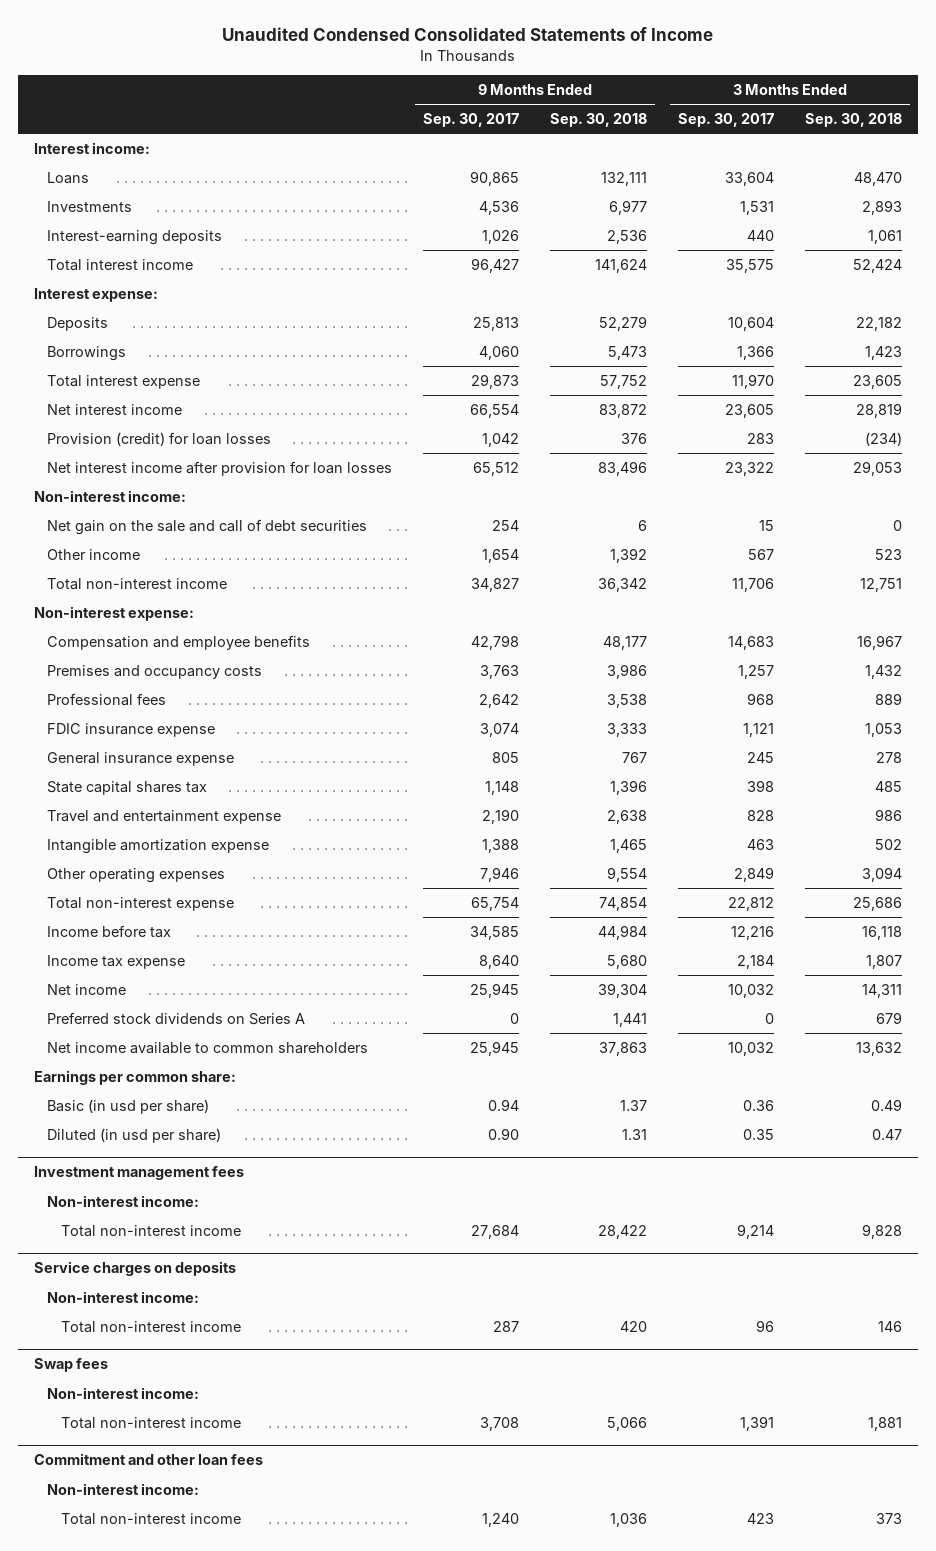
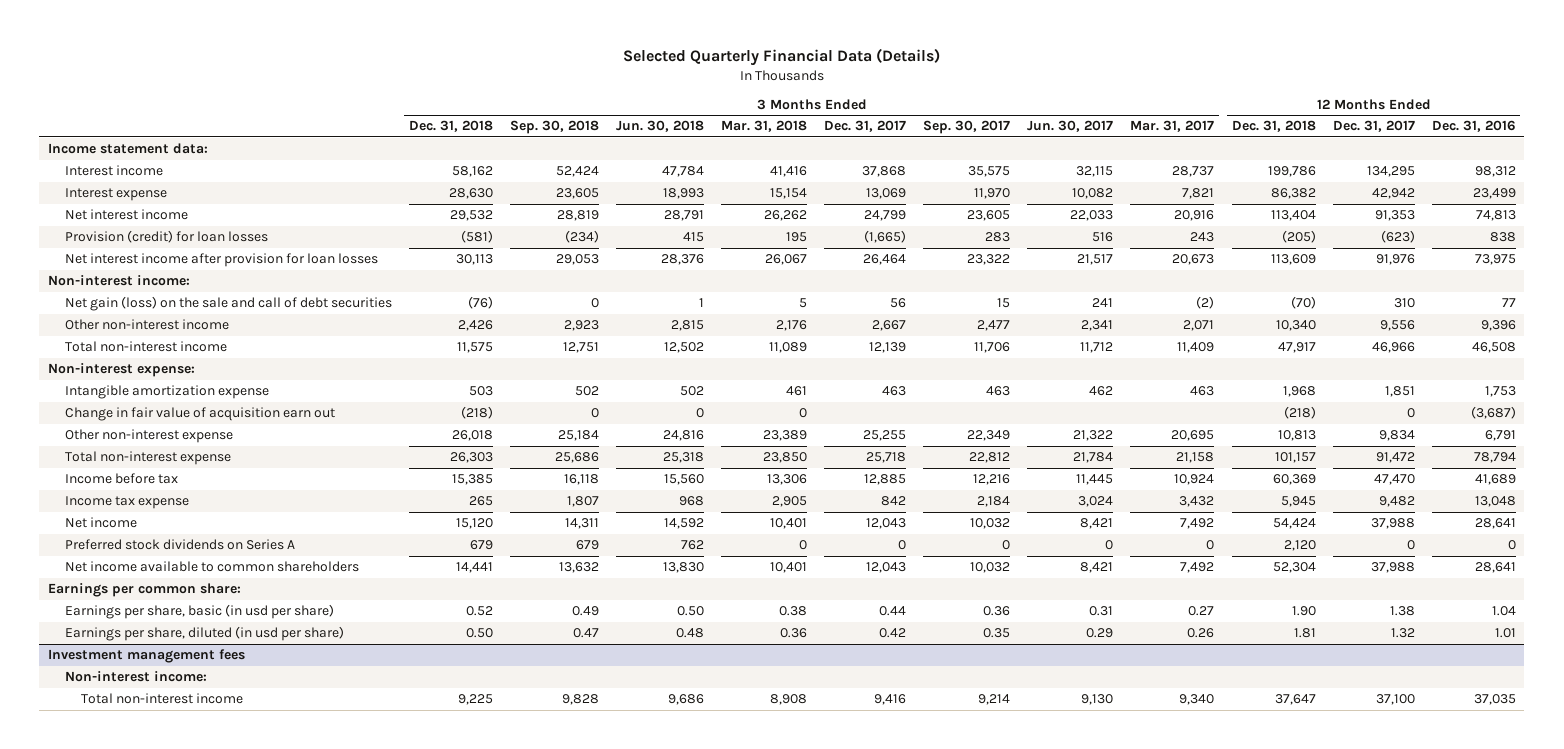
- Unaudited Condensed Consolidated Statements of Income
+ Selected Quarterly Financial Data (Details)
- | 9 Months Ended Sep. 30, 2017 | 9 Months Ended Sep. 30, 2018 | 3 Months Ended Sep. 30, 2017 | 3 Months Ended Sep. 30, 2018
+ | 3 Months Ended Dec. 31, 2018 | 3 Months Ended Sep. 30, 2018 | 3 Months Ended Jun. 30, 2018 | 3 Months Ended Mar. 31, 2018 | 3 Months Ended Dec. 31, 2017 | 3 Months Ended Sep. 30, 2017 | 3 Months Ended Jun. 30, 2017 | 3 Months Ended Mar. 31, 2017 | 12 Months Ended Dec. 31, 2018 | 12 Months Ended Dec. 31, 2017 | 12 Months Ended Dec. 31, 2016
- Interest income:
- Loans | 90,865 | 132,111 | 33,604 | 48,470
- Investments | 4,536 | 6,977 | 1,531 | 2,893
- Interest-earning deposits | 1,026 | 2,536 | 440 | 1,061
- Total interest income | 96,427 | 141,624 | 35,575 | 52,424
- Interest expense:
- Deposits | 25,813 | 52,279 | 10,604 | 22,182
- Borrowings | 4,060 | 5,473 | 1,366 | 1,423
- Total interest expense | 29,873 | 57,752 | 11,970 | 23,605
+ Income statement data:
+ Interest income | 58,162 | 52,424 | 47,784 | 41,416 | 37,868 | 35,575 | 32,115 | 28,737 | 199,786 | 134,295 | 98,312
+ Interest expense | 28,630 | 23,605 | 18,993 | 15,154 | 13,069 | 11,970 | 10,082 | 7,821 | 86,382 | 42,942 | 23,499
- Net gain on the sale and call of debt securities | 254 | 6 | 15 | 0
- Other income | 1,654 | 1,392 | 567 | 523
+ Net gain (loss) on the sale and call of debt securities | (76) | 0 | 1 | 5 | 56 | 15 | 241 | (2) | (70) | 310 | 77
+ Other non-interest income | 2,426 | 2,923 | 2,815 | 2,176 | 2,667 | 2,477 | 2,341 | 2,071 | 10,340 | 9,556 | 9,396
- Compensation and employee benefits | 42,798 | 48,177 | 14,683 | 16,967
- Premises and occupancy costs | 3,763 | 3,986 | 1,257 | 1,432
- Professional fees | 2,642 | 3,538 | 968 | 889
- FDIC insurance expense | 3,074 | 3,333 | 1,121 | 1,053
- General insurance expense | 805 | 767 | 245 | 278
- State capital shares tax | 1,148 | 1,396 | 398 | 485
- Travel and entertainment expense | 2,190 | 2,638 | 828 | 986
- Other operating expenses | 7,946 | 9,554 | 2,849 | 3,094
+ Change in fair value of acquisition earn out | (218) | 0 | 0 | 0 | | | | | (218) | 0 | (3,687)
+ Other non-interest expense | 26,018 | 25,184 | 24,816 | 23,389 | 25,255 | 22,349 | 21,322 | 20,695 | 10,813 | 9,834 | 6,791
- Basic (in usd per share) | 0.94 | 1.37 | 0.36 | 0.49
- Diluted (in usd per share) | 0.90 | 1.31 | 0.35 | 0.47
+ Earnings per share, basic (in usd per share) | 0.52 | 0.49 | 0.50 | 0.38 | 0.44 | 0.36 | 0.31 | 0.27 | 1.90 | 1.38 | 1.04
+ Earnings per share, diluted (in usd per share) | 0.50 | 0.47 | 0.48 | 0.36 | 0.42 | 0.35 | 0.29 | 0.26 | 1.81 | 1.32 | 1.01
- Service charges on deposits
- Non-interest income:
- Total non-interest income | 287 | 420 | 96 | 146
- Swap fees
- Non-interest income:
- Total non-interest income | 3,708 | 5,066 | 1,391 | 1,881
- Commitment and other loan fees
- Non-interest income:
- Total non-interest income | 1,240 | 1,036 | 423 | 373

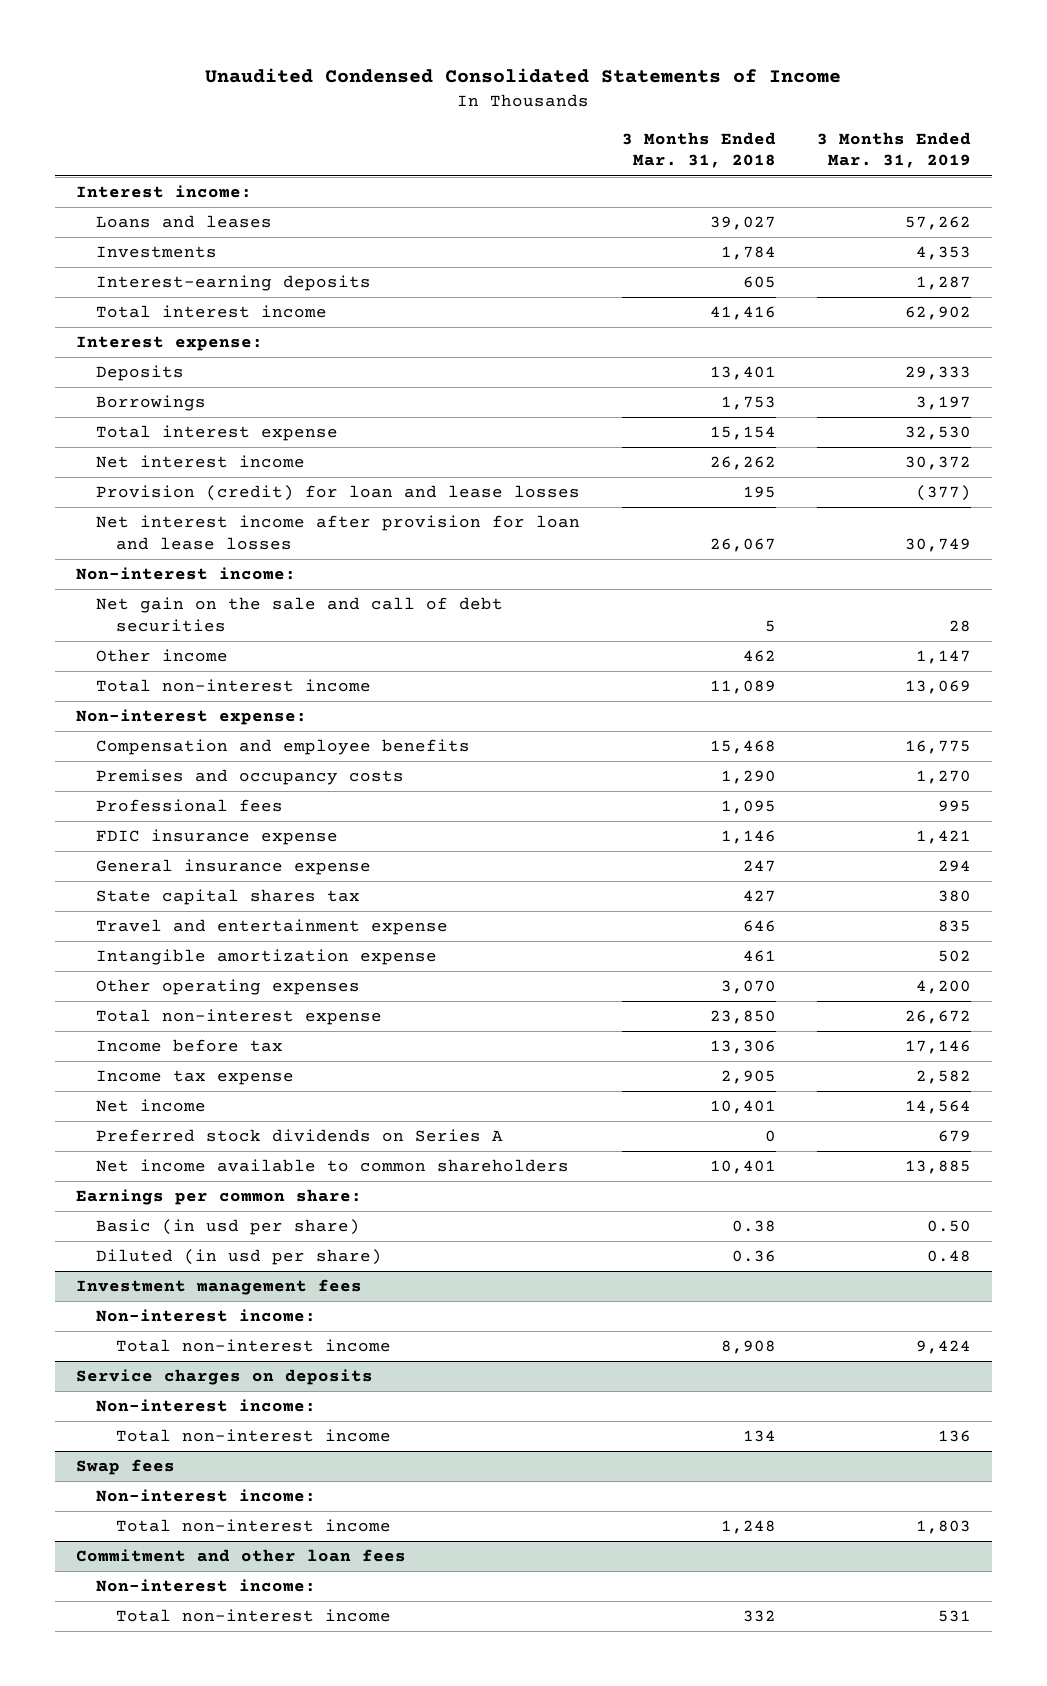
- Selected Quarterly Financial Data (Details)
+ Unaudited Condensed Consolidated Statements of Income
- | 3 Months Ended Dec. 31, 2018 | 3 Months Ended Sep. 30, 2018 | 3 Months Ended Jun. 30, 2018 | 3 Months Ended Mar. 31, 2018 | 3 Months Ended Dec. 31, 2017 | 3 Months Ended Sep. 30, 2017 | 3 Months Ended Jun. 30, 2017 | 3 Months Ended Mar. 31, 2017 | 12 Months Ended Dec. 31, 2018 | 12 Months Ended Dec. 31, 2017 | 12 Months Ended Dec. 31, 2016
+ | 3 Months Ended Mar. 31, 2018 | 3 Months Ended Mar. 31, 2019
- Income statement data:
- Interest income | 58,162 | 52,424 | 47,784 | 41,416 | 37,868 | 35,575 | 32,115 | 28,737 | 199,786 | 134,295 | 98,312
- Interest expense | 28,630 | 23,605 | 18,993 | 15,154 | 13,069 | 11,970 | 10,082 | 7,821 | 86,382 | 42,942 | 23,499
+ Interest income:
+ Loans and leases | 39,027 | 57,262
+ Investments | 1,784 | 4,353
+ Interest-earning deposits | 605 | 1,287
+ Total interest income | 41,416 | 62,902
+ Interest expense:
+ Deposits | 13,401 | 29,333
+ Borrowings | 1,753 | 3,197
+ Total interest expense | 15,154 | 32,530
- Provision (credit) for loan losses | (581) | (234) | 415 | 195 | (1,665) | 283 | 516 | 243 | (205) | (623) | 838
- Net interest income after provision for loan losses | 30,113 | 29,053 | 28,376 | 26,067 | 26,464 | 23,322 | 21,517 | 20,673 | 113,609 | 91,976 | 73,975
+ Provision (credit) for loan and lease losses | 195 | (377)
+ Net interest income after provision for loan and lease losses | 26,067 | 30,749
- Net gain (loss) on the sale and call of debt securities | (76) | 0 | 1 | 5 | 56 | 15 | 241 | (2) | (70) | 310 | 77
- Other non-interest income | 2,426 | 2,923 | 2,815 | 2,176 | 2,667 | 2,477 | 2,341 | 2,071 | 10,340 | 9,556 | 9,396
+ Net gain on the sale and call of debt securities | 5 | 28
+ Other income | 462 | 1,147
+ Compensation and employee benefits | 15,468 | 16,775
+ Premises and occupancy costs | 1,290 | 1,270
+ Professional fees | 1,095 | 995
+ FDIC insurance expense | 1,146 | 1,421
+ General insurance expense | 247 | 294
+ State capital shares tax | 427 | 380
+ Travel and entertainment expense | 646 | 835
- Change in fair value of acquisition earn out | (218) | 0 | 0 | 0 | | | | | (218) | 0 | (3,687)
- Other non-interest expense | 26,018 | 25,184 | 24,816 | 23,389 | 25,255 | 22,349 | 21,322 | 20,695 | 10,813 | 9,834 | 6,791
+ Other operating expenses | 3,070 | 4,200
- Earnings per share, basic (in usd per share) | 0.52 | 0.49 | 0.50 | 0.38 | 0.44 | 0.36 | 0.31 | 0.27 | 1.90 | 1.38 | 1.04
- Earnings per share, diluted (in usd per share) | 0.50 | 0.47 | 0.48 | 0.36 | 0.42 | 0.35 | 0.29 | 0.26 | 1.81 | 1.32 | 1.01
+ Basic (in usd per share) | 0.38 | 0.50
+ Diluted (in usd per share) | 0.36 | 0.48
+ Service charges on deposits
+ Non-interest income:
+ Total non-interest income | 134 | 136
+ Swap fees
+ Non-interest income:
+ Total non-interest income | 1,248 | 1,803
+ Commitment and other loan fees
+ Non-interest income:
+ Total non-interest income | 332 | 531

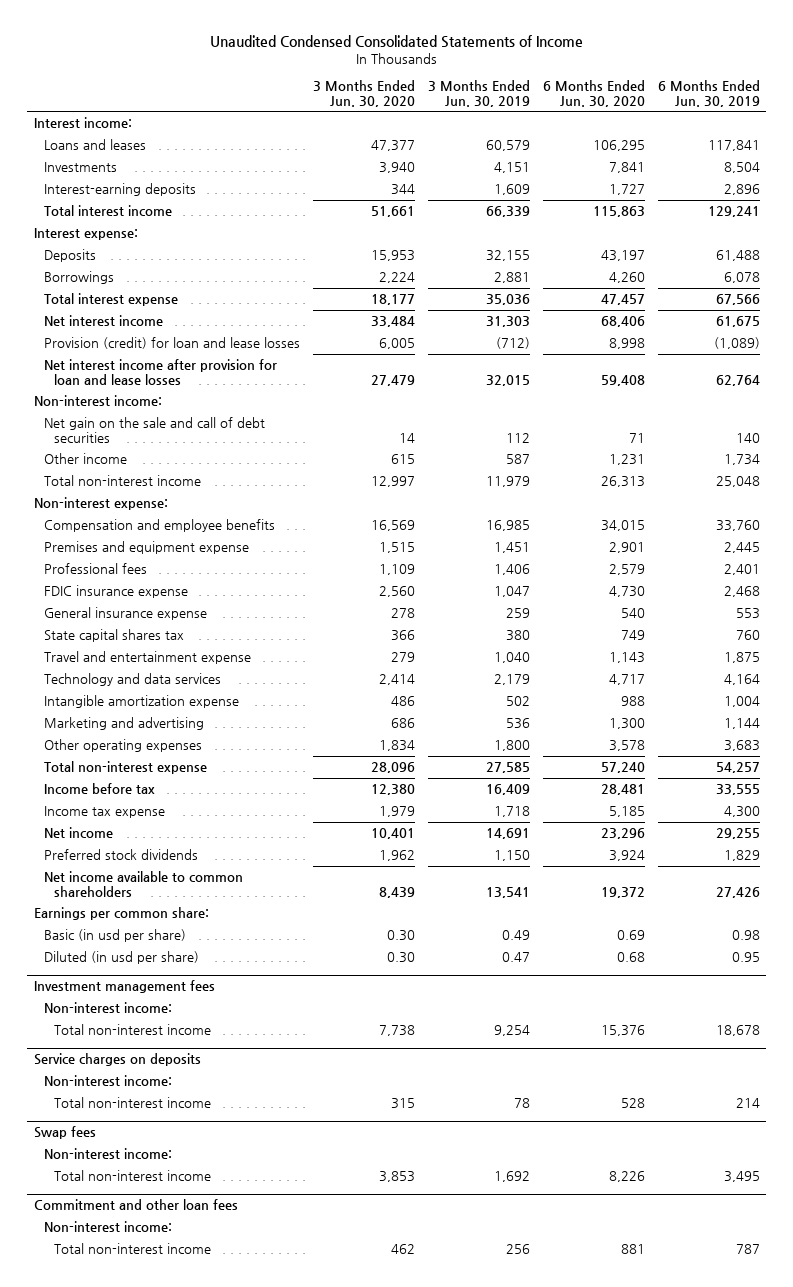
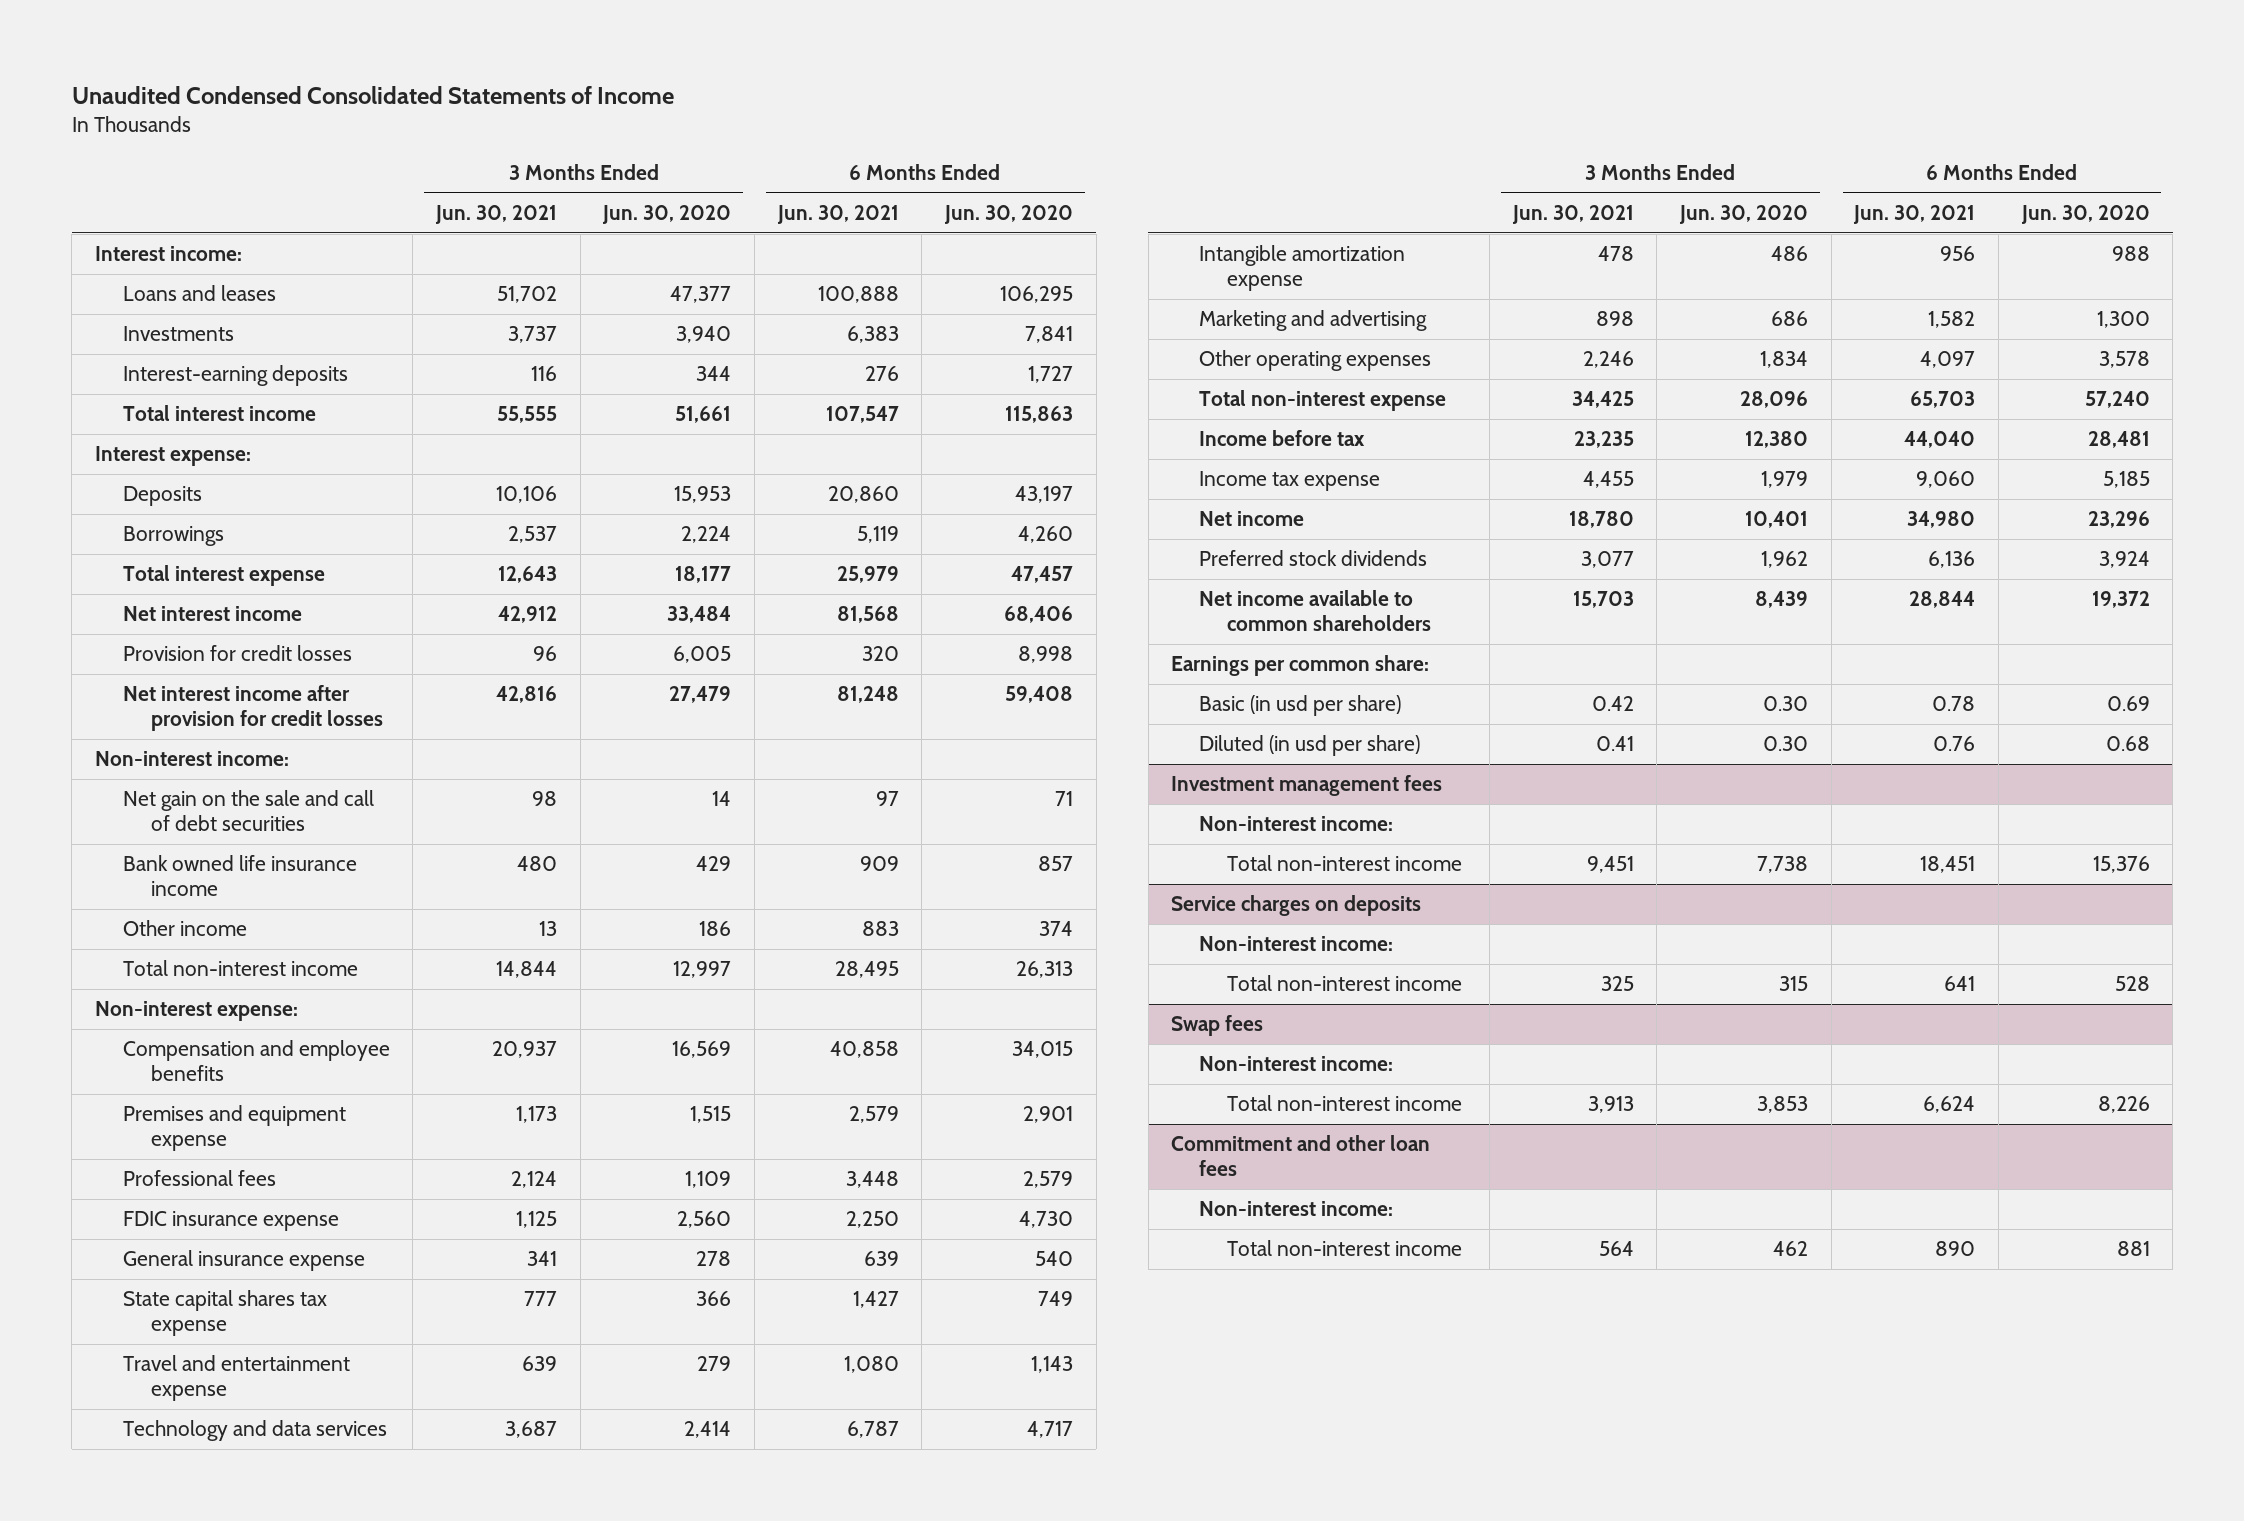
- | 3 Months Ended Jun. 30, 2020 | 3 Months Ended Jun. 30, 2019 | 6 Months Ended Jun. 30, 2020 | 6 Months Ended Jun. 30, 2019
+ | 3 Months Ended Jun. 30, 2021 | 3 Months Ended Jun. 30, 2020 | 6 Months Ended Jun. 30, 2021 | 6 Months Ended Jun. 30, 2020
- Provision (credit) for loan and lease losses | 6,005 | (712) | 8,998 | (1,089)
- Net interest income after provision for loan and lease losses | 27,479 | 32,015 | 59,408 | 62,764
+ Provision for credit losses | 96 | 6,005 | 320 | 8,998
+ Net interest income after provision for credit losses | 42,816 | 27,479 | 81,248 | 59,408
- Other income | 615 | 587 | 1,231 | 1,734
+ Bank owned life insurance income | 480 | 429 | 909 | 857
+ Other income | 13 | 186 | 883 | 374
- State capital shares tax | 366 | 380 | 749 | 760
+ State capital shares tax expense | 777 | 366 | 1,427 | 749

